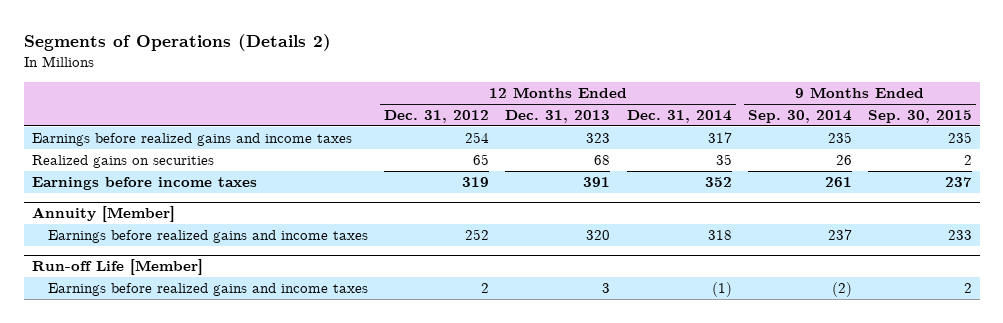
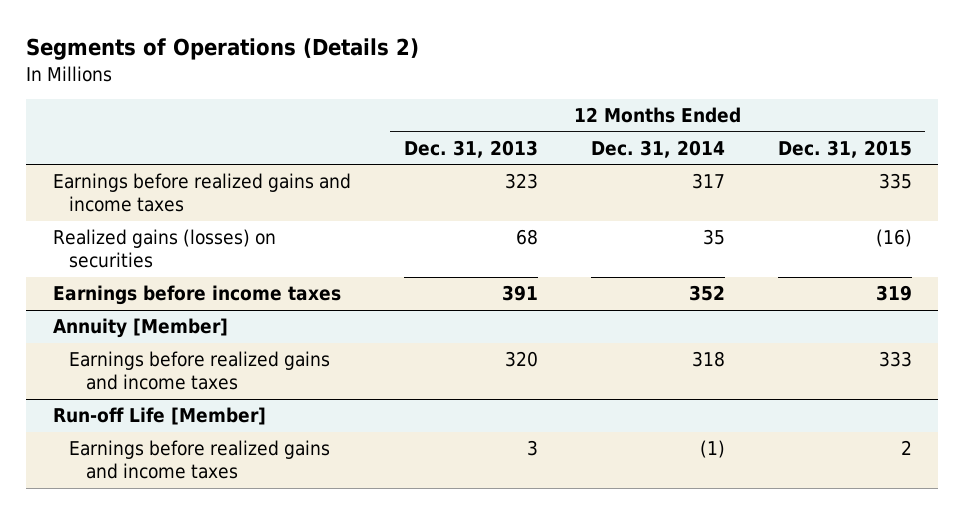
- | 12 Months Ended Dec. 31, 2012 | 12 Months Ended Dec. 31, 2013 | 12 Months Ended Dec. 31, 2014 | 9 Months Ended Sep. 30, 2014 | 9 Months Ended Sep. 30, 2015
+ | 12 Months Ended Dec. 31, 2013 | 12 Months Ended Dec. 31, 2014 | 12 Months Ended Dec. 31, 2015
- Realized gains on securities | 65 | 68 | 35 | 26 | 2
+ Realized gains (losses) on securities | 68 | 35 | (16)

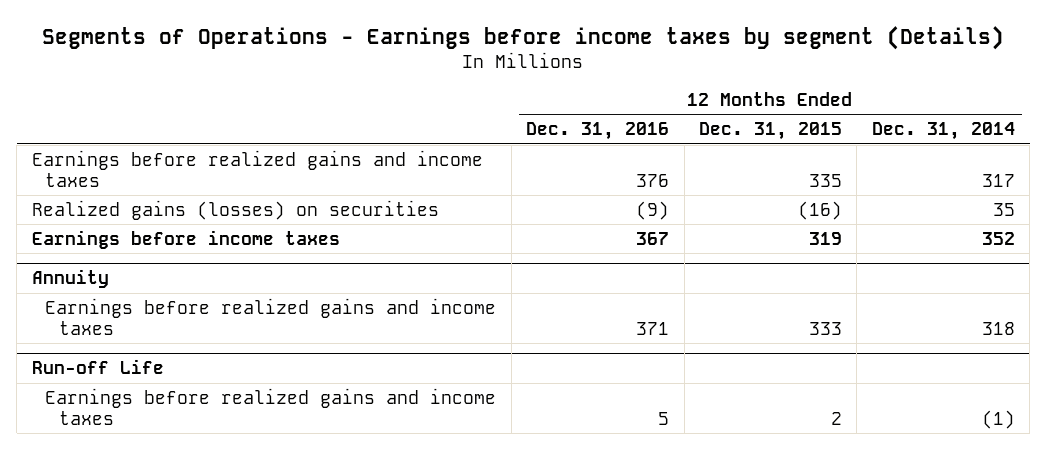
- Segments of Operations (Details 2)
+ Segments of Operations - Earnings before income taxes by segment (Details)
- | 12 Months Ended Dec. 31, 2013 | 12 Months Ended Dec. 31, 2014 | 12 Months Ended Dec. 31, 2015
+ | 12 Months Ended Dec. 31, 2016 | 12 Months Ended Dec. 31, 2015 | 12 Months Ended Dec. 31, 2014
- Annuity [Member]
+ Annuity
- Run-off Life [Member]
+ Run-off Life

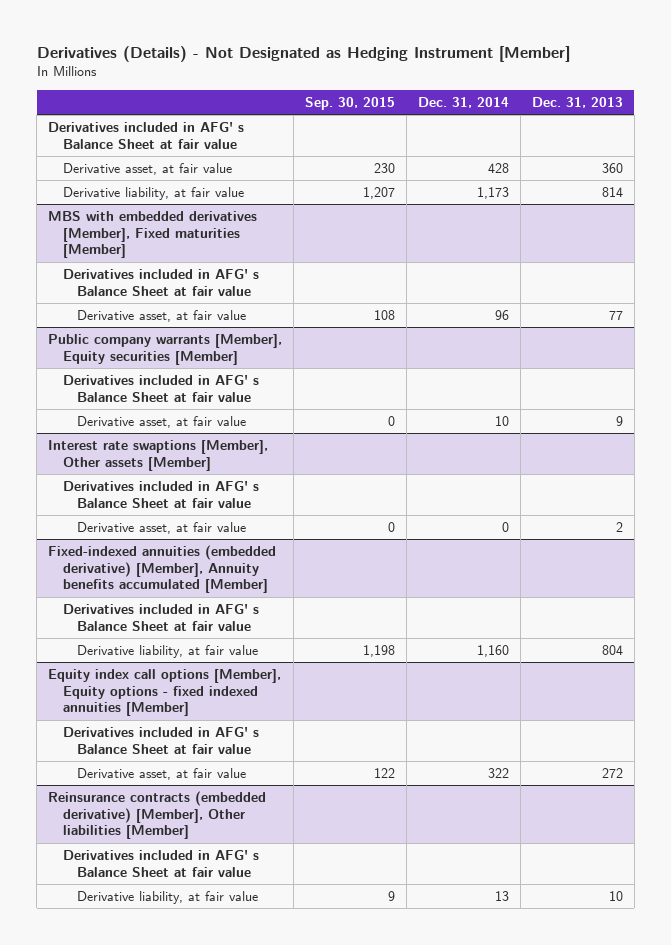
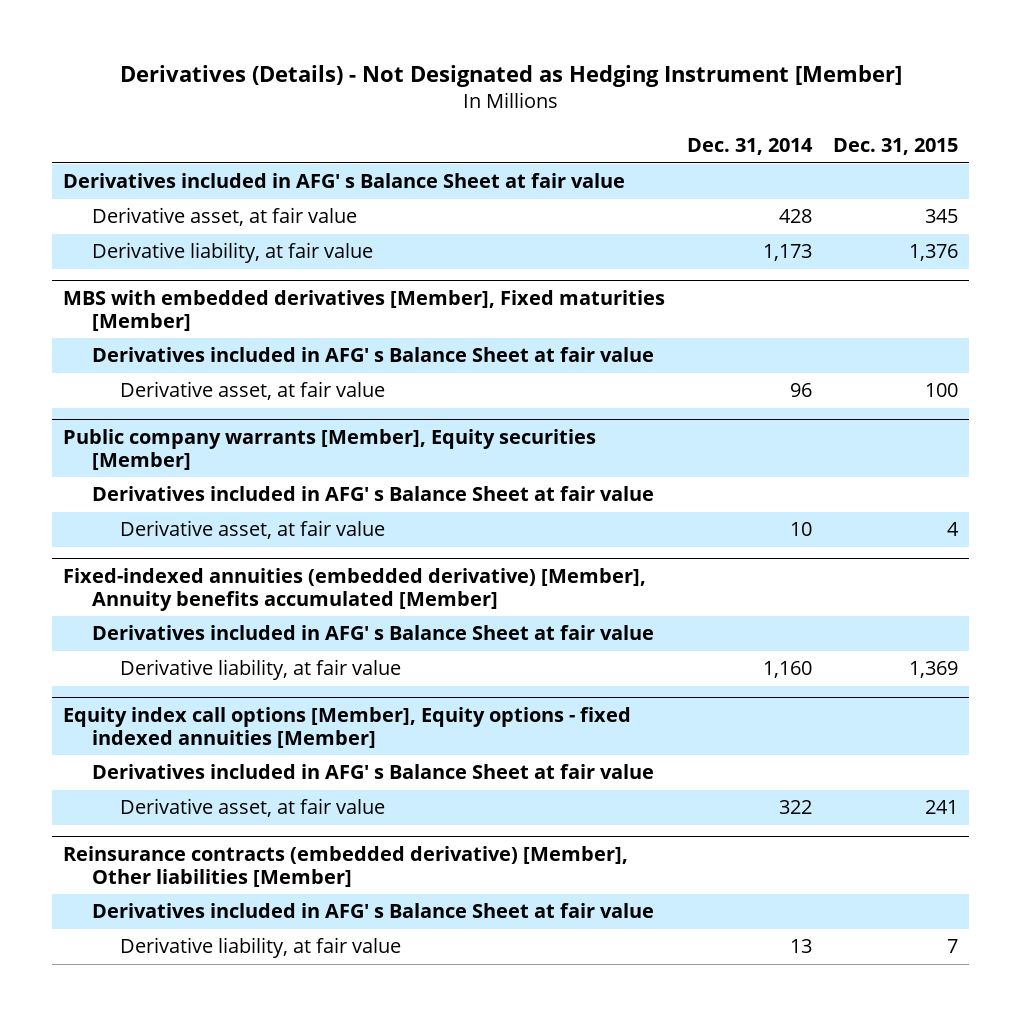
- | Sep. 30, 2015 | Dec. 31, 2014 | Dec. 31, 2013
+ | Dec. 31, 2014 | Dec. 31, 2015
- Interest rate swaptions [Member], Other assets [Member]
- Derivatives included in AFG' s Balance Sheet at fair value
- Derivative asset, at fair value | 0 | 0 | 2

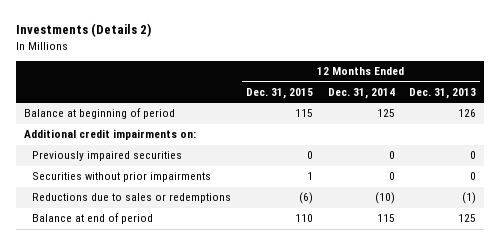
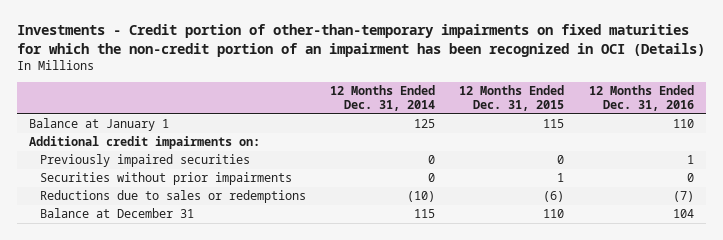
- Investments (Details 2)
+ Investments - Credit portion of other-than-temporary impairments on fixed maturities for which the non-credit portion of an impairment has been recognized in OCI (Details)
- | 12 Months Ended Dec. 31, 2015 | 12 Months Ended Dec. 31, 2014 | 12 Months Ended Dec. 31, 2013
+ | 12 Months Ended Dec. 31, 2014 | 12 Months Ended Dec. 31, 2015 | 12 Months Ended Dec. 31, 2016
- Balance at beginning of period | 115 | 125 | 126
+ Balance at January 1 | 125 | 115 | 110
- Balance at end of period | 110 | 115 | 125
+ Balance at December 31 | 115 | 110 | 104

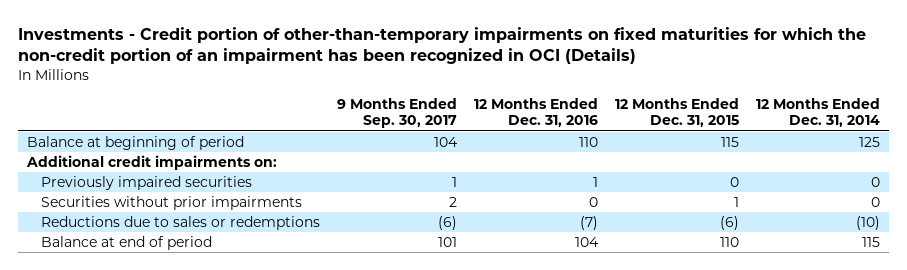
- | 12 Months Ended Dec. 31, 2014 | 12 Months Ended Dec. 31, 2015 | 12 Months Ended Dec. 31, 2016
+ | 9 Months Ended Sep. 30, 2017 | 12 Months Ended Dec. 31, 2016 | 12 Months Ended Dec. 31, 2015 | 12 Months Ended Dec. 31, 2014
- Balance at January 1 | 125 | 115 | 110
+ Balance at beginning of period | 104 | 110 | 115 | 125
- Balance at December 31 | 115 | 110 | 104
+ Balance at end of period | 101 | 104 | 110 | 115

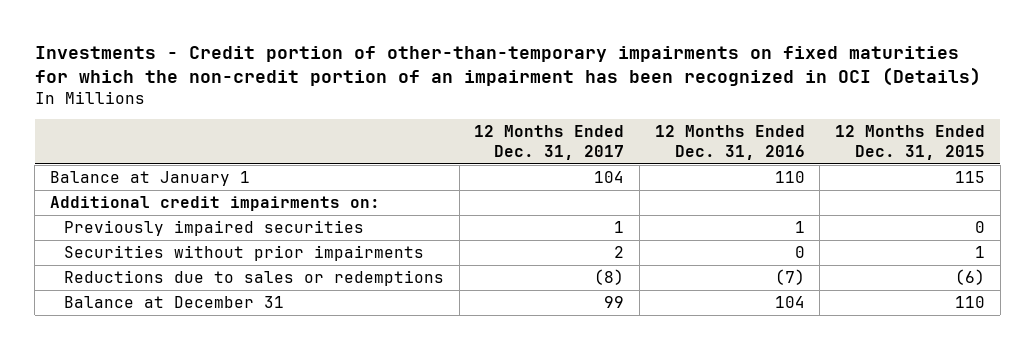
- | 9 Months Ended Sep. 30, 2017 | 12 Months Ended Dec. 31, 2016 | 12 Months Ended Dec. 31, 2015 | 12 Months Ended Dec. 31, 2014
+ | 12 Months Ended Dec. 31, 2017 | 12 Months Ended Dec. 31, 2016 | 12 Months Ended Dec. 31, 2015
- Balance at beginning of period | 104 | 110 | 115 | 125
+ Balance at January 1 | 104 | 110 | 115
- Balance at end of period | 101 | 104 | 110 | 115
+ Balance at December 31 | 99 | 104 | 110

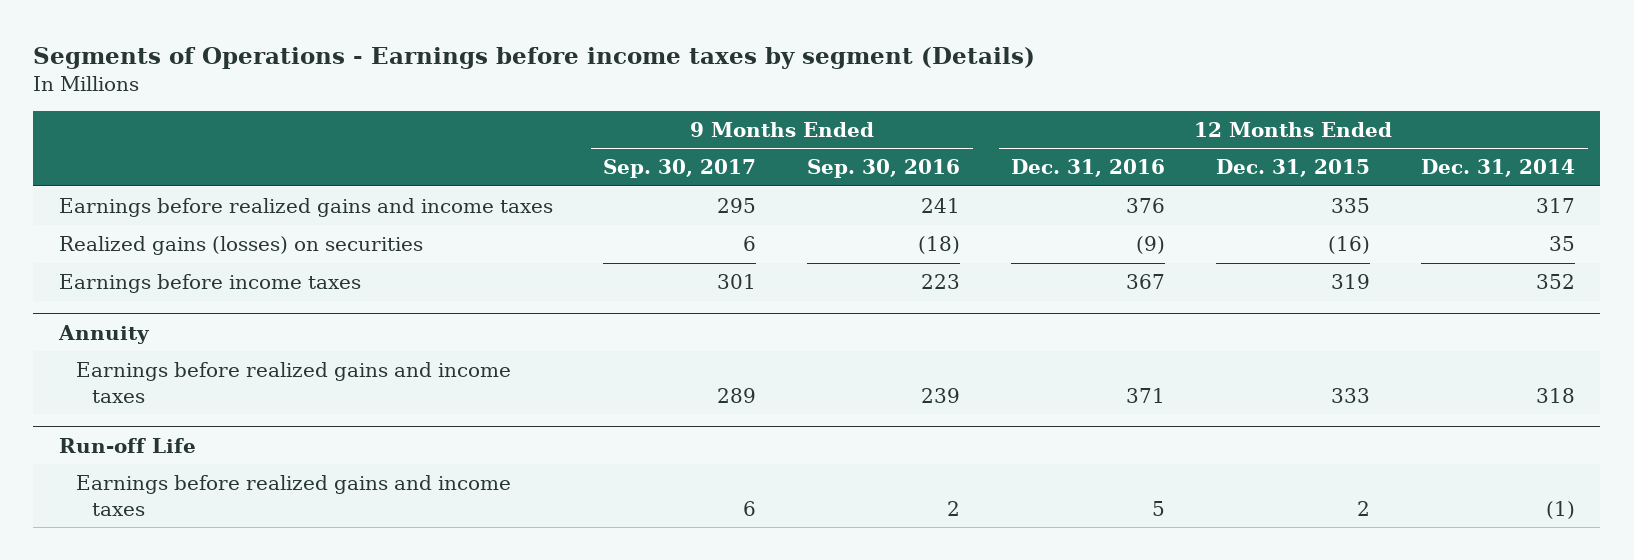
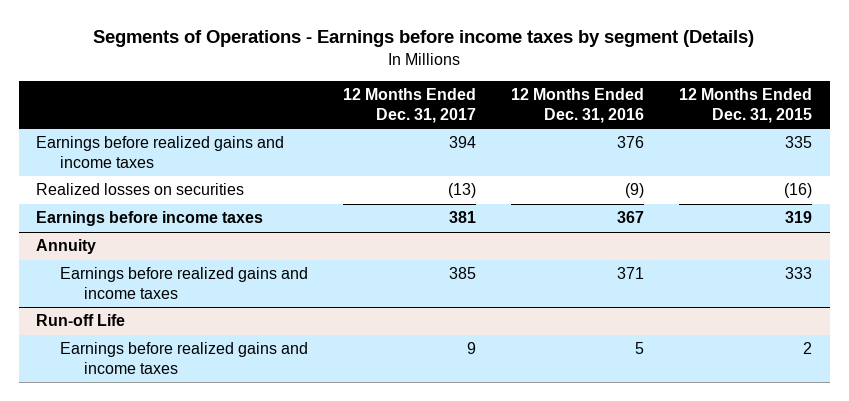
- | 9 Months Ended Sep. 30, 2017 | 9 Months Ended Sep. 30, 2016 | 12 Months Ended Dec. 31, 2016 | 12 Months Ended Dec. 31, 2015 | 12 Months Ended Dec. 31, 2014
+ | 12 Months Ended Dec. 31, 2017 | 12 Months Ended Dec. 31, 2016 | 12 Months Ended Dec. 31, 2015
- Realized gains (losses) on securities | 6 | (18) | (9) | (16) | 35
+ Realized losses on securities | (13) | (9) | (16)

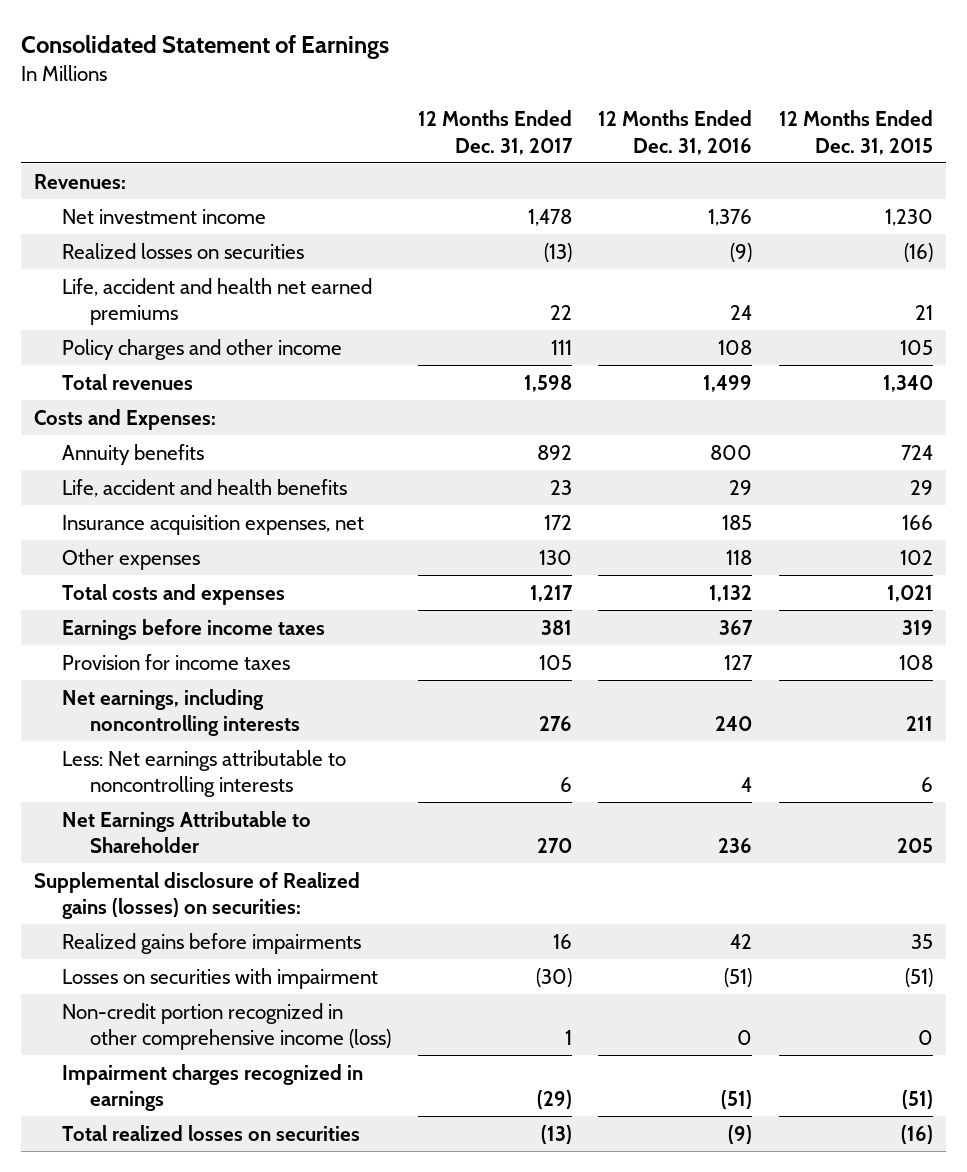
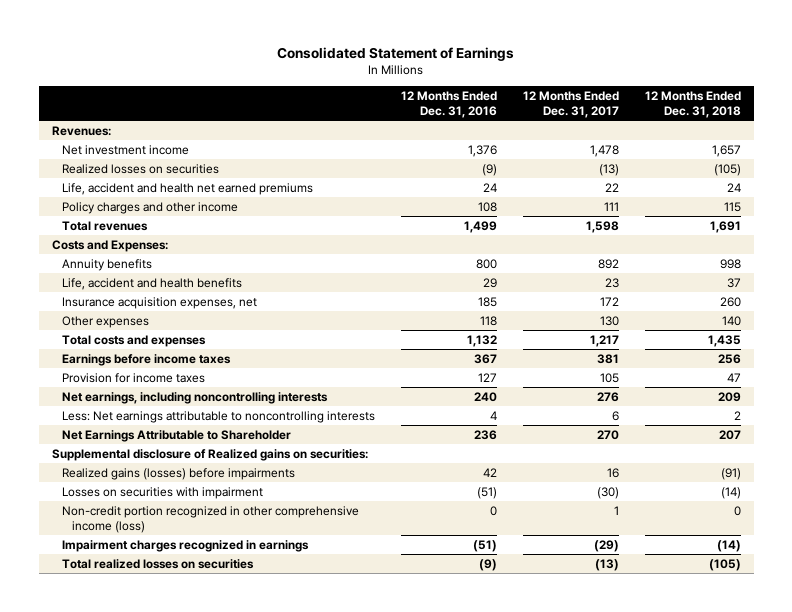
- | 12 Months Ended Dec. 31, 2017 | 12 Months Ended Dec. 31, 2016 | 12 Months Ended Dec. 31, 2015
+ | 12 Months Ended Dec. 31, 2016 | 12 Months Ended Dec. 31, 2017 | 12 Months Ended Dec. 31, 2018
- Supplemental disclosure of Realized gains (losses) on securities:
- Realized gains before impairments | 16 | 42 | 35
+ Supplemental disclosure of Realized gains on securities:
+ Realized gains (losses) before impairments | 42 | 16 | (91)

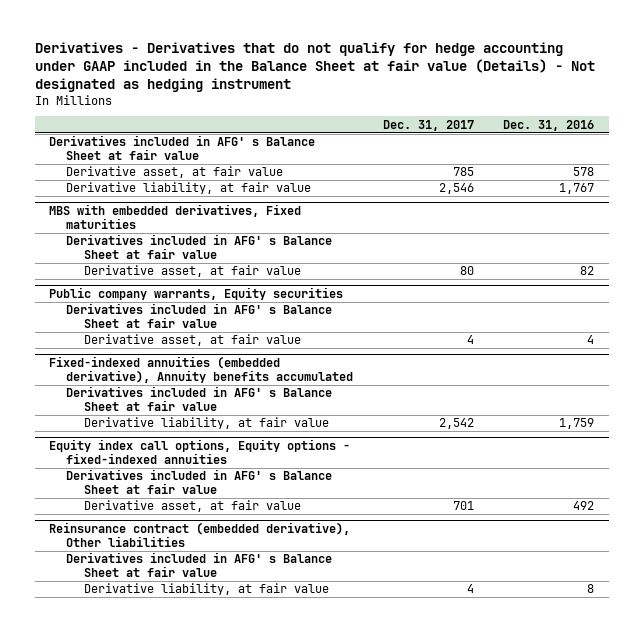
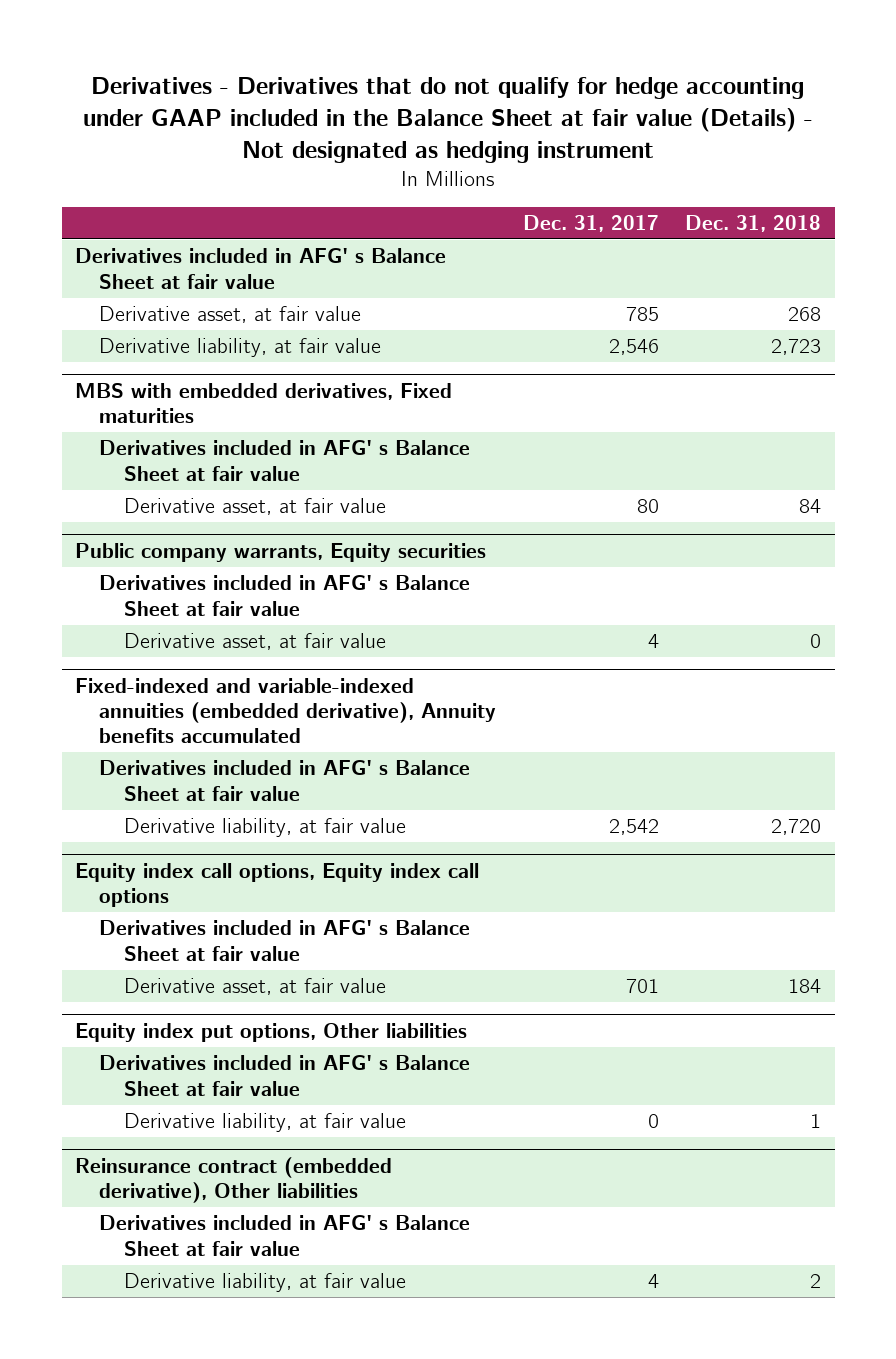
- | Dec. 31, 2017 | Dec. 31, 2016
+ | Dec. 31, 2017 | Dec. 31, 2018
- Fixed-indexed annuities (embedded derivative), Annuity benefits accumulated
+ Fixed-indexed and variable-indexed annuities (embedded derivative), Annuity benefits accumulated
- Equity index call options, Equity options - fixed-indexed annuities
+ Equity index call options, Equity index call options
+ Equity index put options, Other liabilities
+ Derivatives included in AFG' s Balance Sheet at fair value
+ Derivative liability, at fair value | 0 | 1

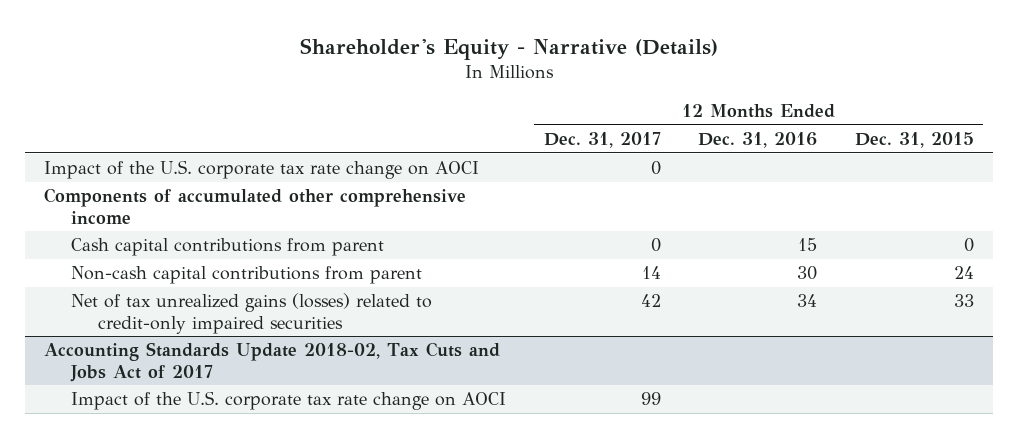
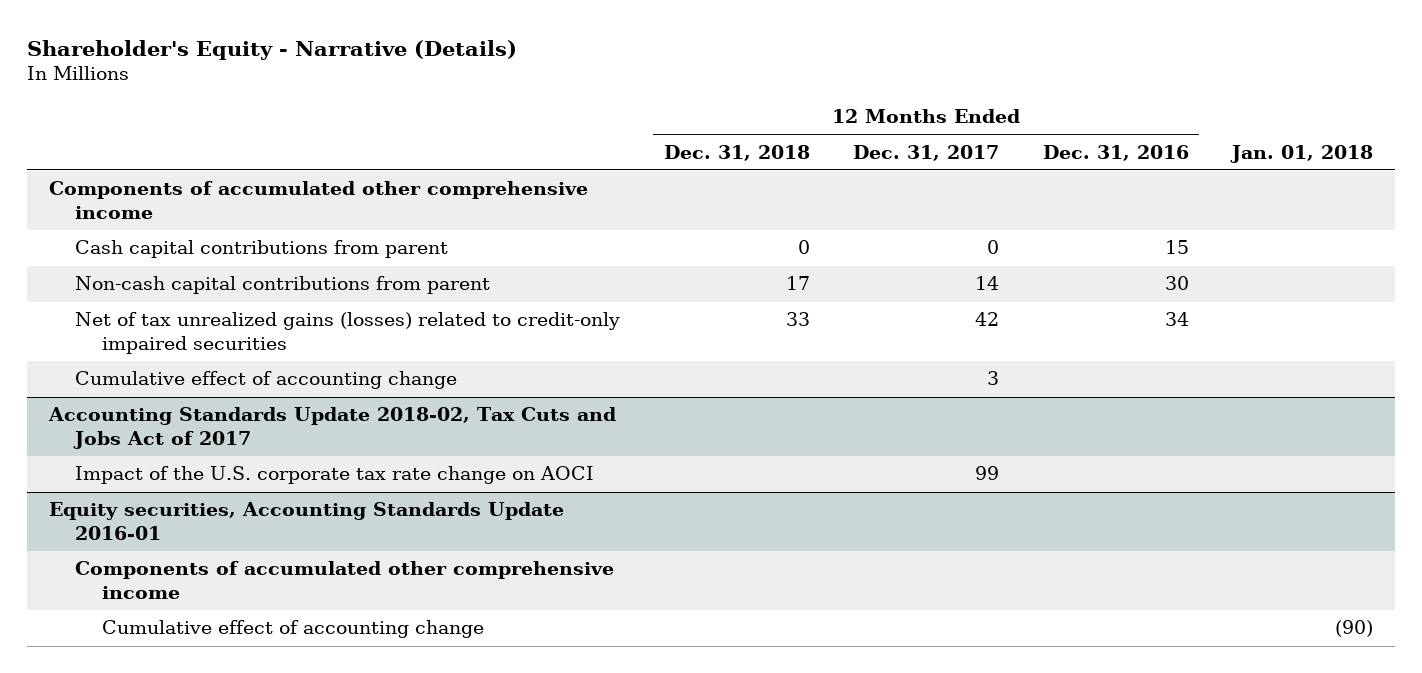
- | 12 Months Ended Dec. 31, 2017 | 12 Months Ended Dec. 31, 2016 | 12 Months Ended Dec. 31, 2015
+ | 12 Months Ended Dec. 31, 2018 | 12 Months Ended Dec. 31, 2017 | 12 Months Ended Dec. 31, 2016 | Jan. 01, 2018
- Impact of the U.S. corporate tax rate change on AOCI | 0 | |
+ Cumulative effect of accounting change | | 3 | |
+ Equity securities, Accounting Standards Update 2016-01
+ Components of accumulated other comprehensive income
+ Cumulative effect of accounting change | | | | (90)

